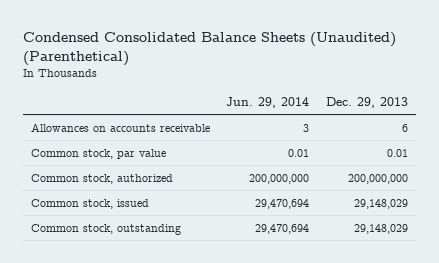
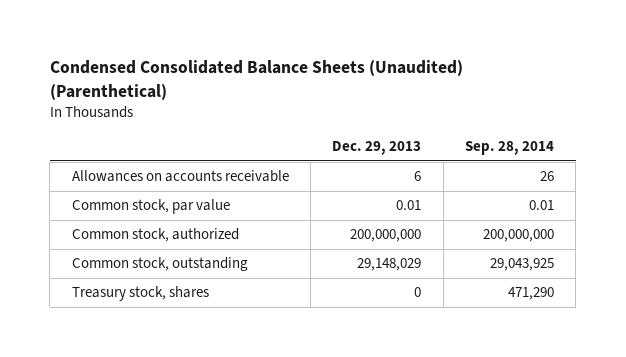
- | Jun. 29, 2014 | Dec. 29, 2013
+ | Dec. 29, 2013 | Sep. 28, 2014
- Common stock, issued | 29,470,694 | 29,148,029
+ Treasury stock, shares | 0 | 471,290

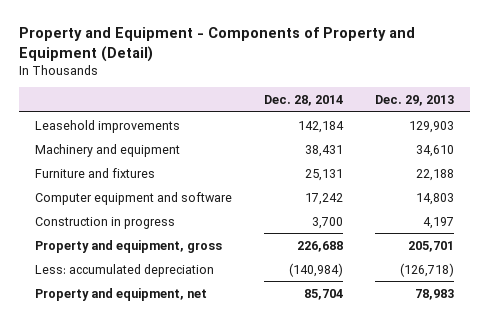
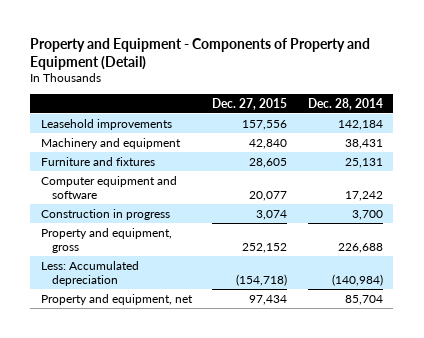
- | Dec. 28, 2014 | Dec. 29, 2013
+ | Dec. 27, 2015 | Dec. 28, 2014
- Less: accumulated depreciation | (140,984) | (126,718)
+ Less: Accumulated depreciation | (154,718) | (140,984)

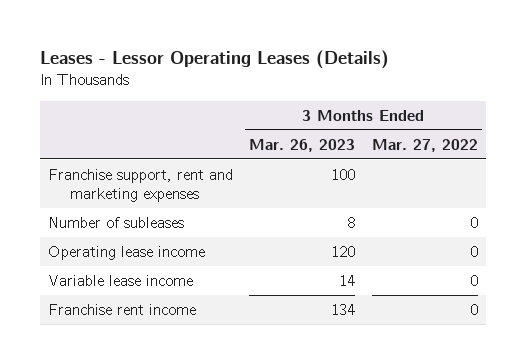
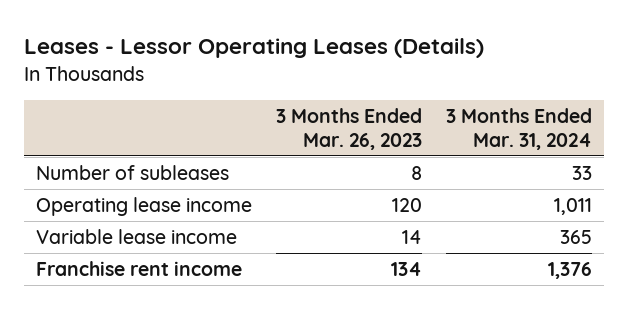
- | 3 Months Ended Mar. 26, 2023 | 3 Months Ended Mar. 27, 2022
+ | 3 Months Ended Mar. 26, 2023 | 3 Months Ended Mar. 31, 2024
- Franchise support, rent and marketing expenses | 100 |

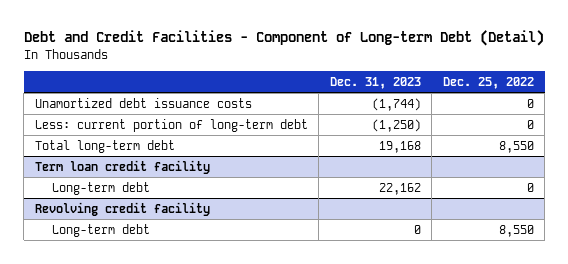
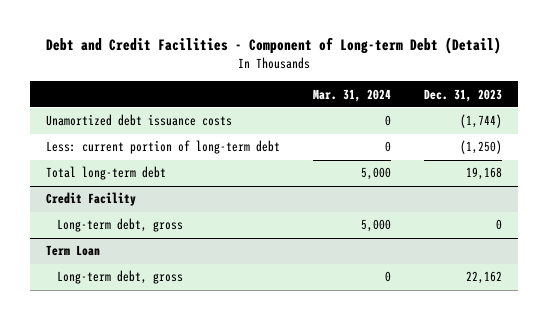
- | Dec. 31, 2023 | Dec. 25, 2022
+ | Mar. 31, 2024 | Dec. 31, 2023
- Term loan credit facility
- Long-term debt | 22,162 | 0
- Revolving credit facility
- Long-term debt | 0 | 8,550
+ Credit Facility
+ Long-term debt, gross | 5,000 | 0
+ Term Loan
+ Long-term debt, gross | 0 | 22,162

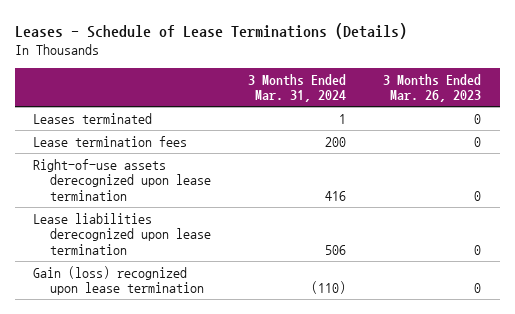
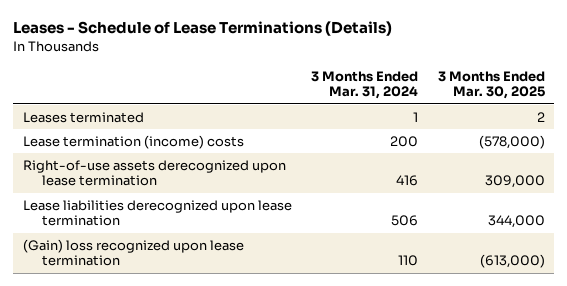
- | 3 Months Ended Mar. 31, 2024 | 3 Months Ended Mar. 26, 2023
+ | 3 Months Ended Mar. 31, 2024 | 3 Months Ended Mar. 30, 2025
- Lease termination fees | 200 | 0
+ Lease termination (income) costs | 200 | (578,000)
- Gain (loss) recognized upon lease termination | (110) | 0
+ (Gain) loss recognized upon lease termination | 110 | (613,000)

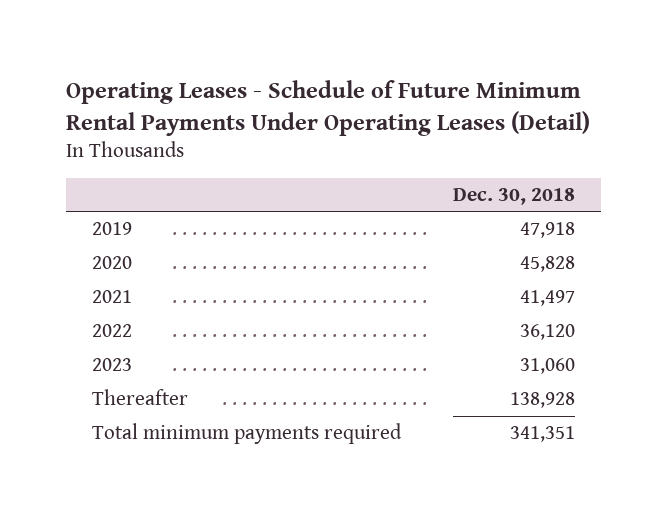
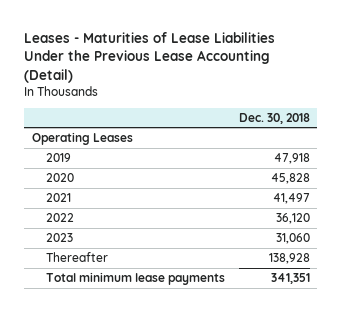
- Operating Leases - Schedule of Future Minimum Rental Payments Under Operating Leases (Detail)
+ Leases - Maturities of Lease Liabilities Under the Previous Lease Accounting (Detail)
+ Operating Leases
- Total minimum payments required | 341,351
+ Total minimum lease payments | 341,351

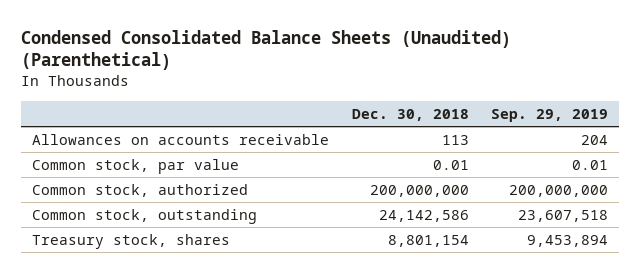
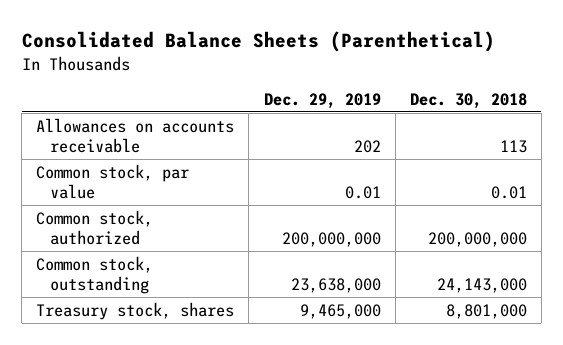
- Condensed Consolidated Balance Sheets (Unaudited) (Parenthetical)
+ Consolidated Balance Sheets (Parenthetical)
- | Dec. 30, 2018 | Sep. 29, 2019
+ | Dec. 29, 2019 | Dec. 30, 2018
- Common stock, outstanding | 24,142,586 | 23,607,518
- Treasury stock, shares | 8,801,154 | 9,453,894
+ Common stock, outstanding | 23,638,000 | 24,143,000
+ Treasury stock, shares | 9,465,000 | 8,801,000

